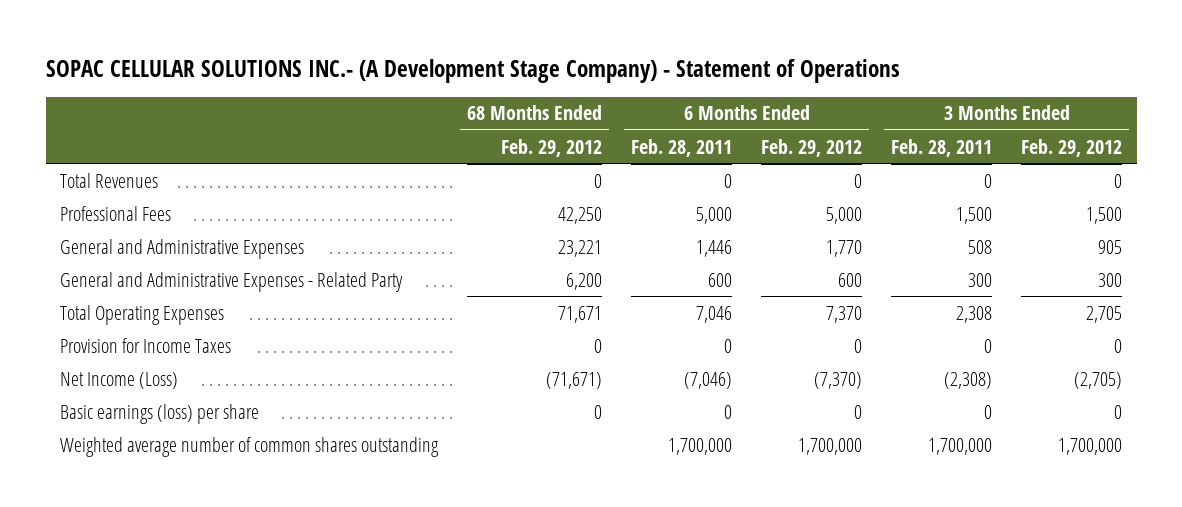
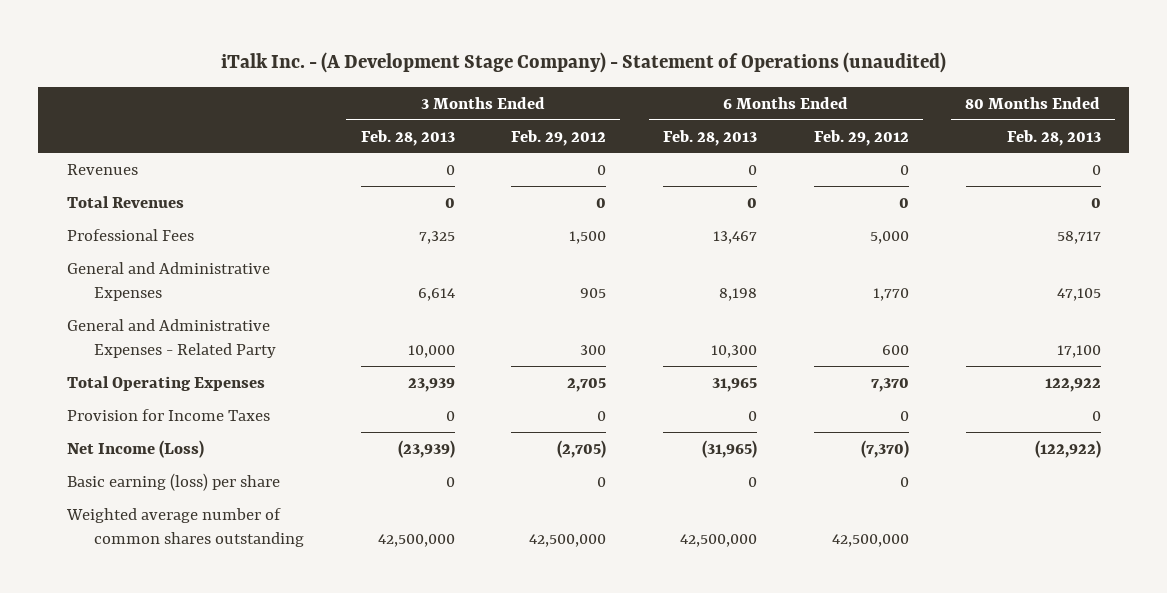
- SOPAC CELLULAR SOLUTIONS INC.- (A Development Stage Company) - Statement of Operations
+ iTalk Inc. - (A Development Stage Company) - Statement of Operations (unaudited)
- | 68 Months Ended Feb. 29, 2012 | 6 Months Ended Feb. 28, 2011 | 6 Months Ended Feb. 29, 2012 | 3 Months Ended Feb. 28, 2011 | 3 Months Ended Feb. 29, 2012
+ | 3 Months Ended Feb. 28, 2013 | 3 Months Ended Feb. 29, 2012 | 6 Months Ended Feb. 28, 2013 | 6 Months Ended Feb. 29, 2012 | 80 Months Ended Feb. 28, 2013
+ Revenues | 0 | 0 | 0 | 0 | 0
- Basic earnings (loss) per share | 0 | 0 | 0 | 0 | 0
- Weighted average number of common shares outstanding | | 1,700,000 | 1,700,000 | 1,700,000 | 1,700,000
+ Basic earning (loss) per share | 0 | 0 | 0 | 0 |
+ Weighted average number of common shares outstanding | 42,500,000 | 42,500,000 | 42,500,000 | 42,500,000 |

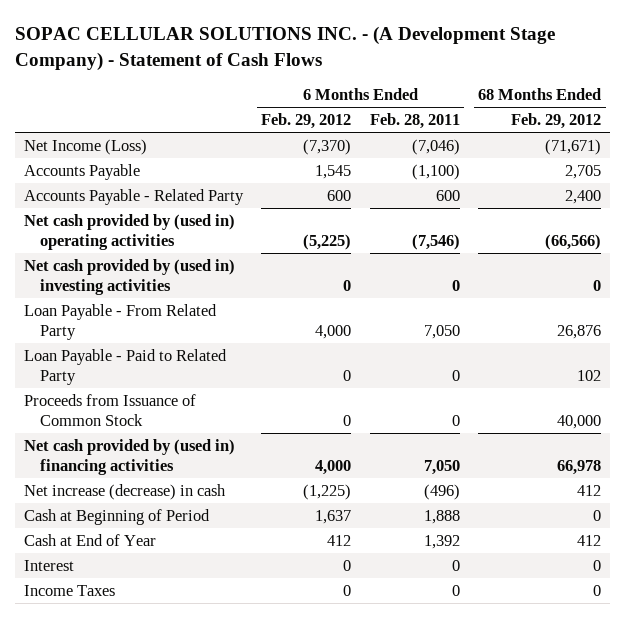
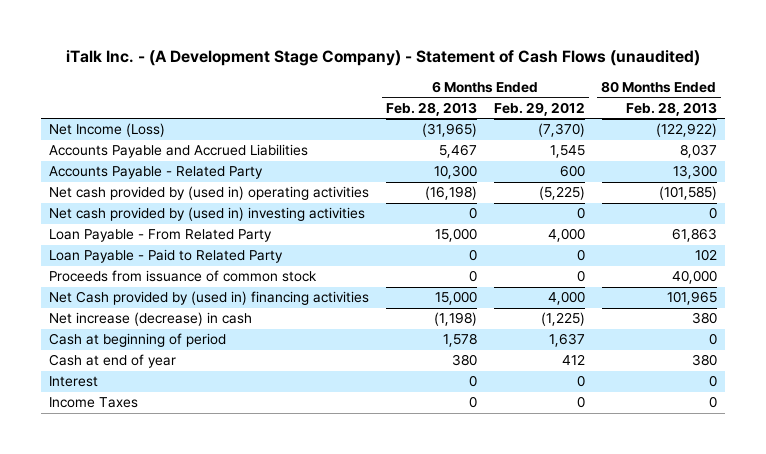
- SOPAC CELLULAR SOLUTIONS INC. - (A Development Stage Company) - Statement of Cash Flows
+ iTalk Inc. - (A Development Stage Company) - Statement of Cash Flows (unaudited)
- | 6 Months Ended Feb. 29, 2012 | 6 Months Ended Feb. 28, 2011 | 68 Months Ended Feb. 29, 2012
+ | 6 Months Ended Feb. 28, 2013 | 6 Months Ended Feb. 29, 2012 | 80 Months Ended Feb. 28, 2013
- Accounts Payable | 1,545 | (1,100) | 2,705
+ Accounts Payable and Accrued Liabilities | 5,467 | 1,545 | 8,037
- Proceeds from Issuance of Common Stock | 0 | 0 | 40,000
- Net cash provided by (used in) financing activities | 4,000 | 7,050 | 66,978
+ Proceeds from issuance of common stock | 0 | 0 | 40,000
+ Net Cash provided by (used in) financing activities | 15,000 | 4,000 | 101,965
- Cash at Beginning of Period | 1,637 | 1,888 | 0
- Cash at End of Year | 412 | 1,392 | 412
+ Cash at beginning of period | 1,578 | 1,637 | 0
+ Cash at end of year | 380 | 412 | 380

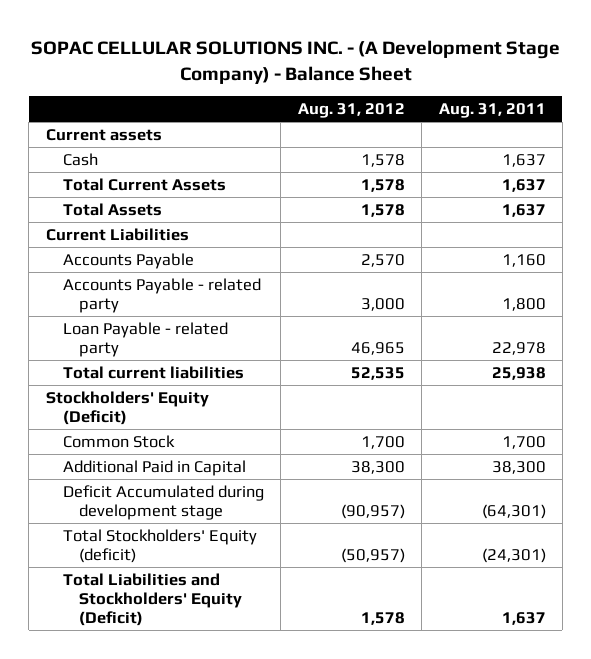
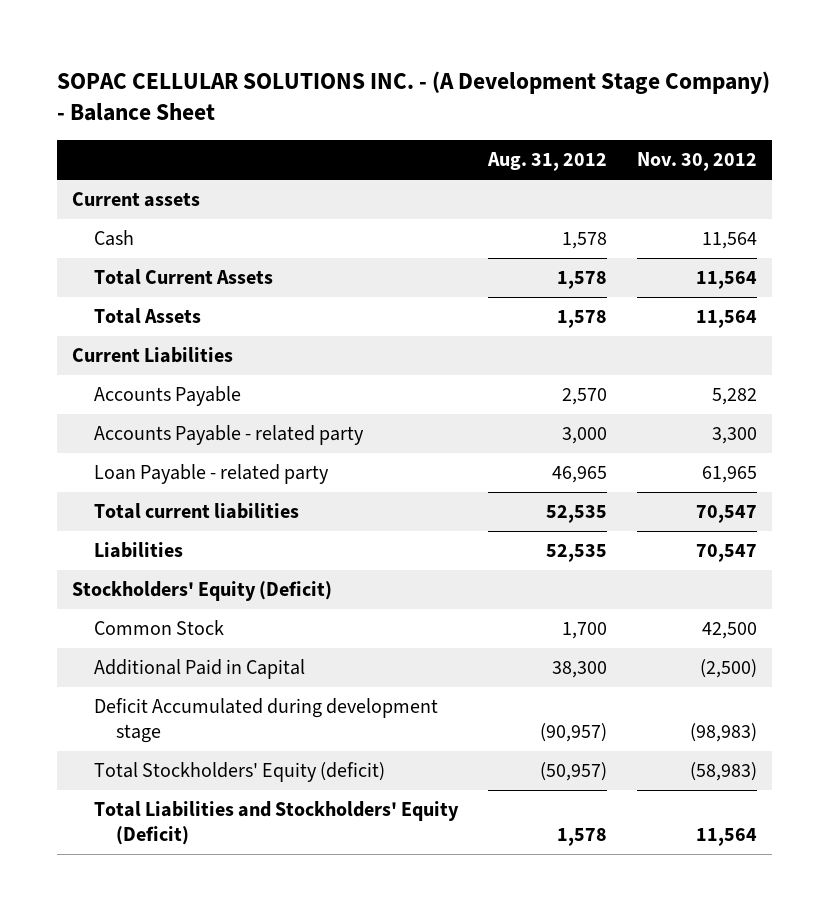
- | Aug. 31, 2012 | Aug. 31, 2011
+ | Aug. 31, 2012 | Nov. 30, 2012
+ Liabilities | 52,535 | 70,547

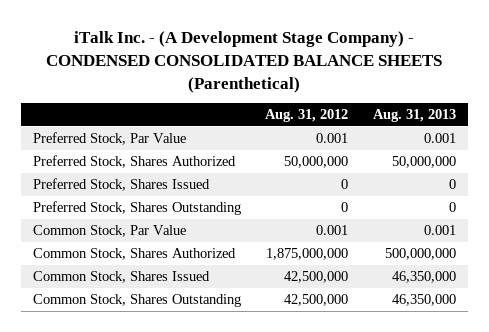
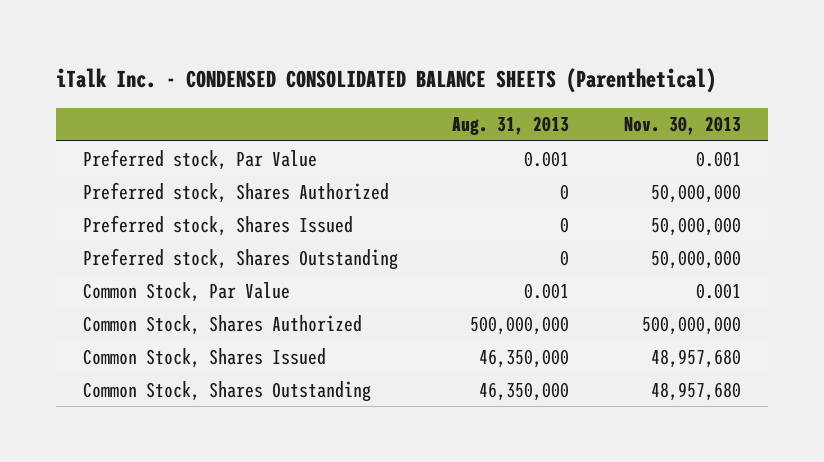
- iTalk Inc. - (A Development Stage Company) - CONDENSED CONSOLIDATED BALANCE SHEETS (Parenthetical)
+ iTalk Inc. - CONDENSED CONSOLIDATED BALANCE SHEETS (Parenthetical)
- | Aug. 31, 2012 | Aug. 31, 2013
+ | Aug. 31, 2013 | Nov. 30, 2013
- Preferred Stock, Par Value | 0.001 | 0.001
- Preferred Stock, Shares Authorized | 50,000,000 | 50,000,000
- Preferred Stock, Shares Issued | 0 | 0
- Preferred Stock, Shares Outstanding | 0 | 0
+ Preferred stock, Par Value | 0.001 | 0.001
+ Preferred stock, Shares Authorized | 0 | 50,000,000
+ Preferred stock, Shares Issued | 0 | 50,000,000
+ Preferred stock, Shares Outstanding | 0 | 50,000,000

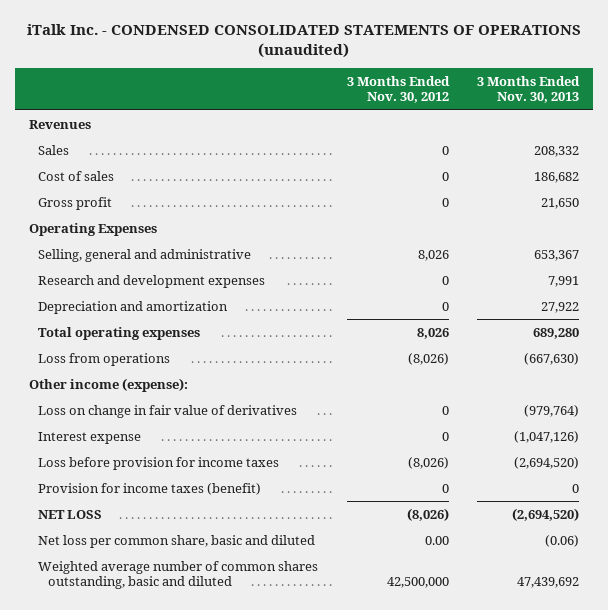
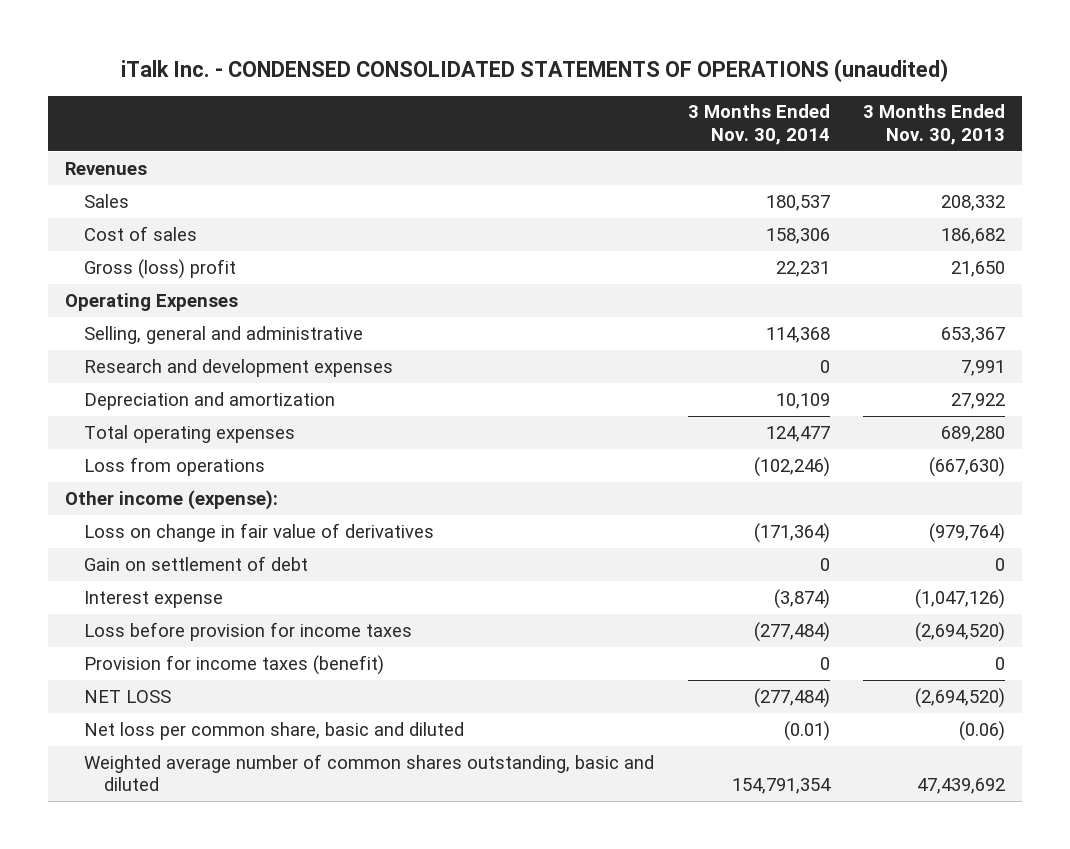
- | 3 Months Ended Nov. 30, 2012 | 3 Months Ended Nov. 30, 2013
+ | 3 Months Ended Nov. 30, 2014 | 3 Months Ended Nov. 30, 2013
- Gross profit | 0 | 21,650
+ Gross (loss) profit | 22,231 | 21,650
+ Gain on settlement of debt | 0 | 0

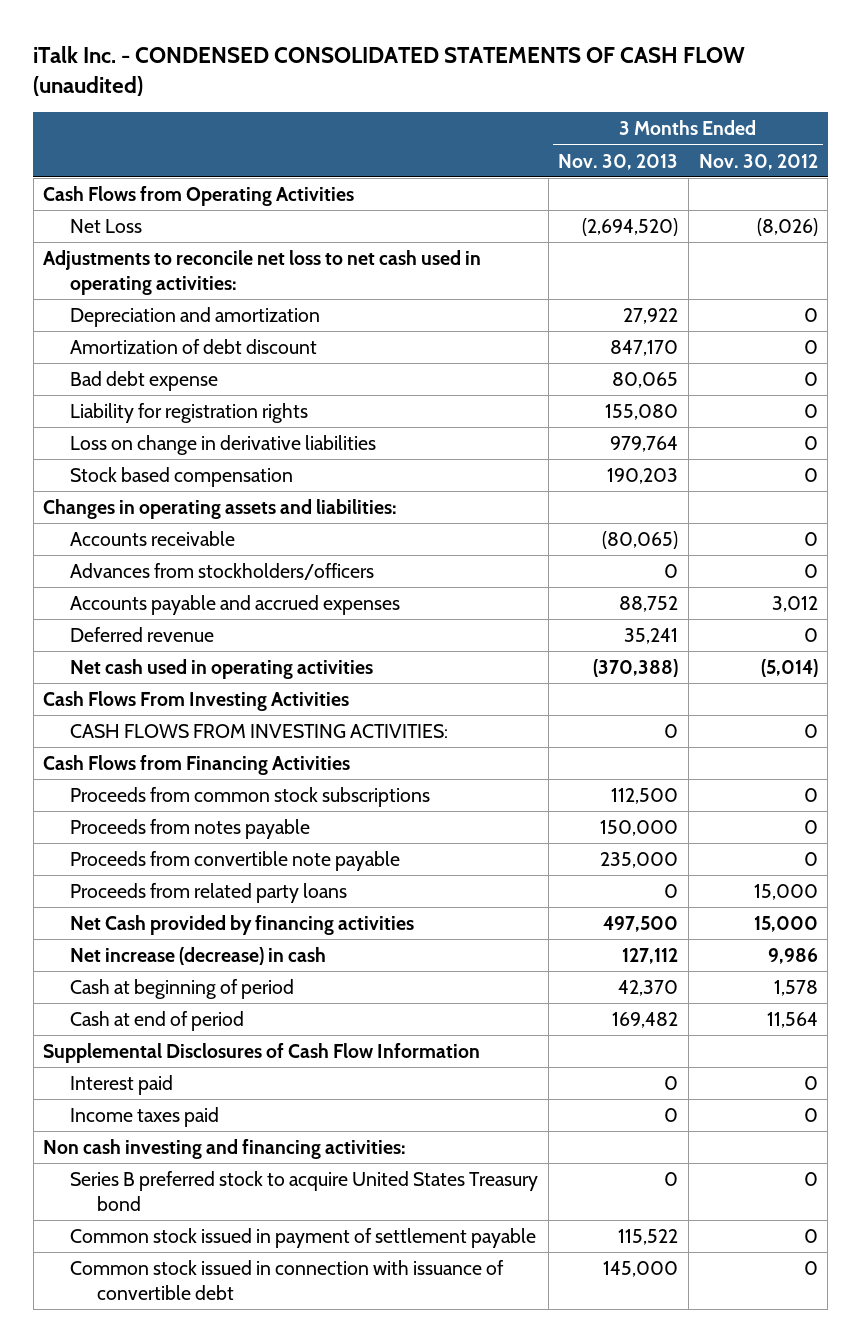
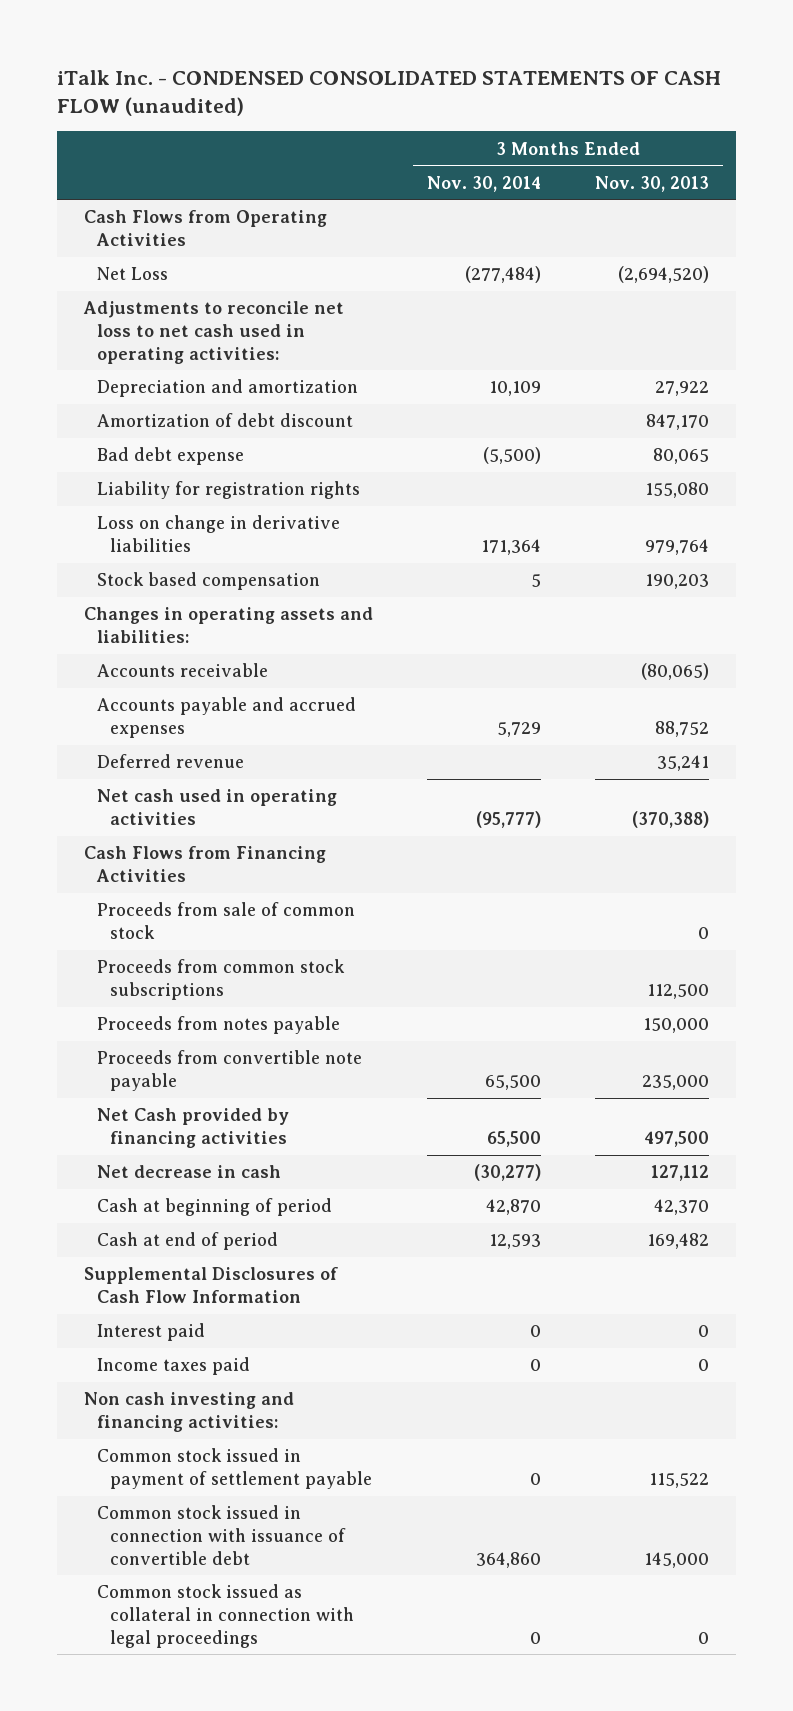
- | 3 Months Ended Nov. 30, 2013 | 3 Months Ended Nov. 30, 2012
+ | 3 Months Ended Nov. 30, 2014 | 3 Months Ended Nov. 30, 2013
- Advances from stockholders/officers | 0 | 0
- Cash Flows From Investing Activities
- CASH FLOWS FROM INVESTING ACTIVITIES: | 0 | 0
+ Proceeds from sale of common stock | | 0
- Proceeds from related party loans | 0 | 15,000
- Net increase (decrease) in cash | 127,112 | 9,986
+ Net decrease in cash | (30,277) | 127,112
- Series B preferred stock to acquire United States Treasury bond | 0 | 0
+ Common stock issued as collateral in connection with legal proceedings | 0 | 0

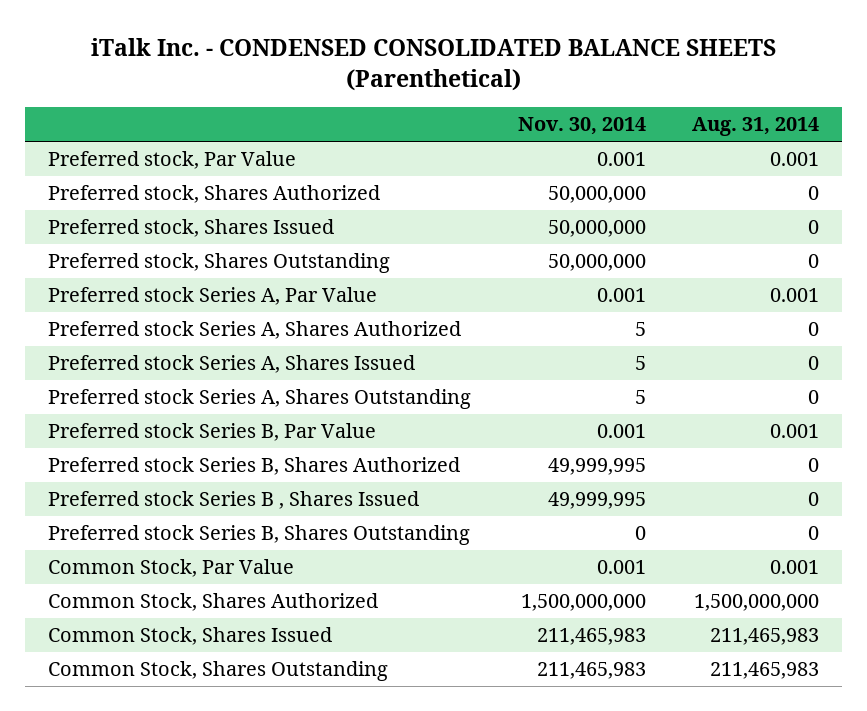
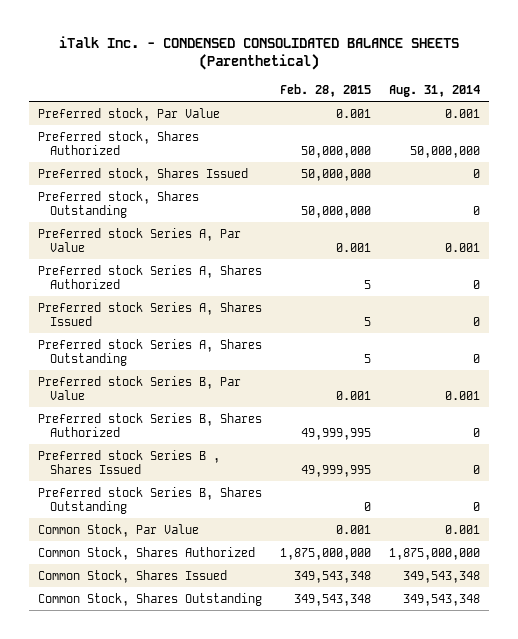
- | Nov. 30, 2014 | Aug. 31, 2014
+ | Feb. 28, 2015 | Aug. 31, 2014
- Preferred stock, Shares Authorized | 50,000,000 | 0
+ Preferred stock, Shares Authorized | 50,000,000 | 50,000,000
- Common Stock, Shares Authorized | 1,500,000,000 | 1,500,000,000
- Common Stock, Shares Issued | 211,465,983 | 211,465,983
- Common Stock, Shares Outstanding | 211,465,983 | 211,465,983
+ Common Stock, Shares Authorized | 1,875,000,000 | 1,875,000,000
+ Common Stock, Shares Issued | 349,543,348 | 349,543,348
+ Common Stock, Shares Outstanding | 349,543,348 | 349,543,348

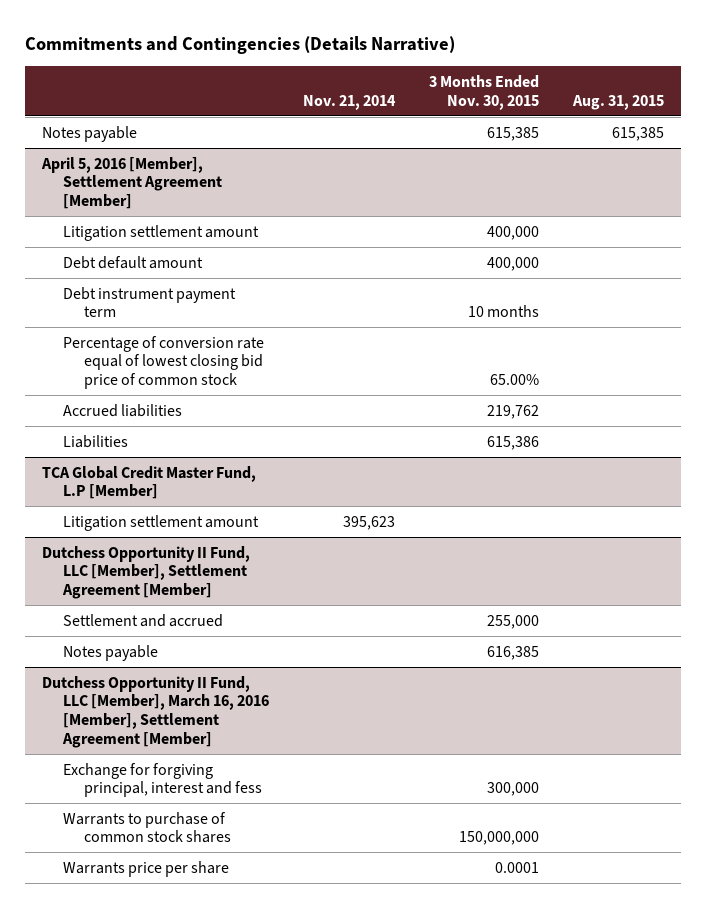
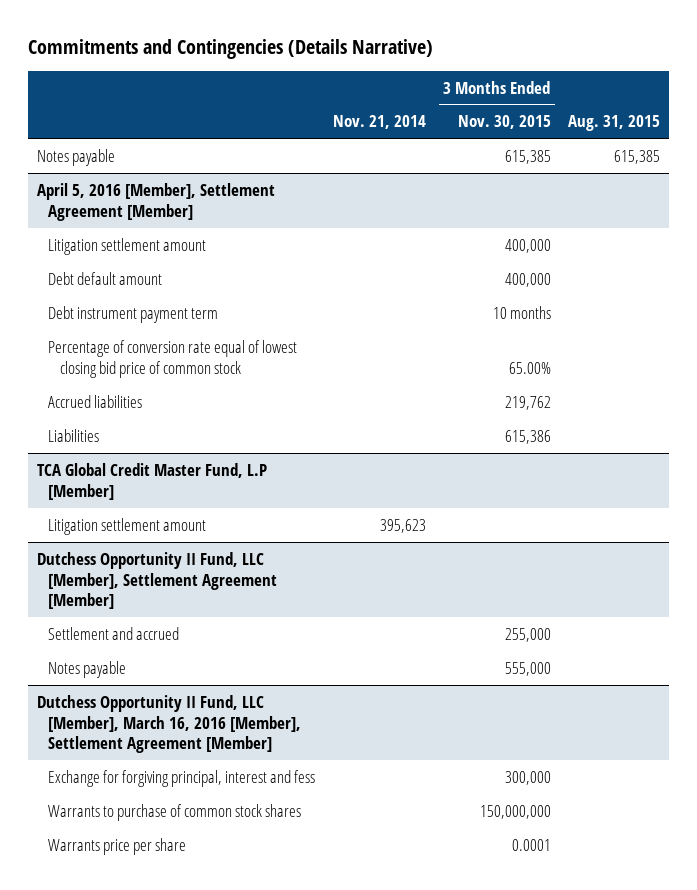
@ Dutchess Opportunity II Fund, LLC [Member], Settlement Agreement [Member]
- Notes payable | | 616,385 |
+ Notes payable | | 555,000 |

